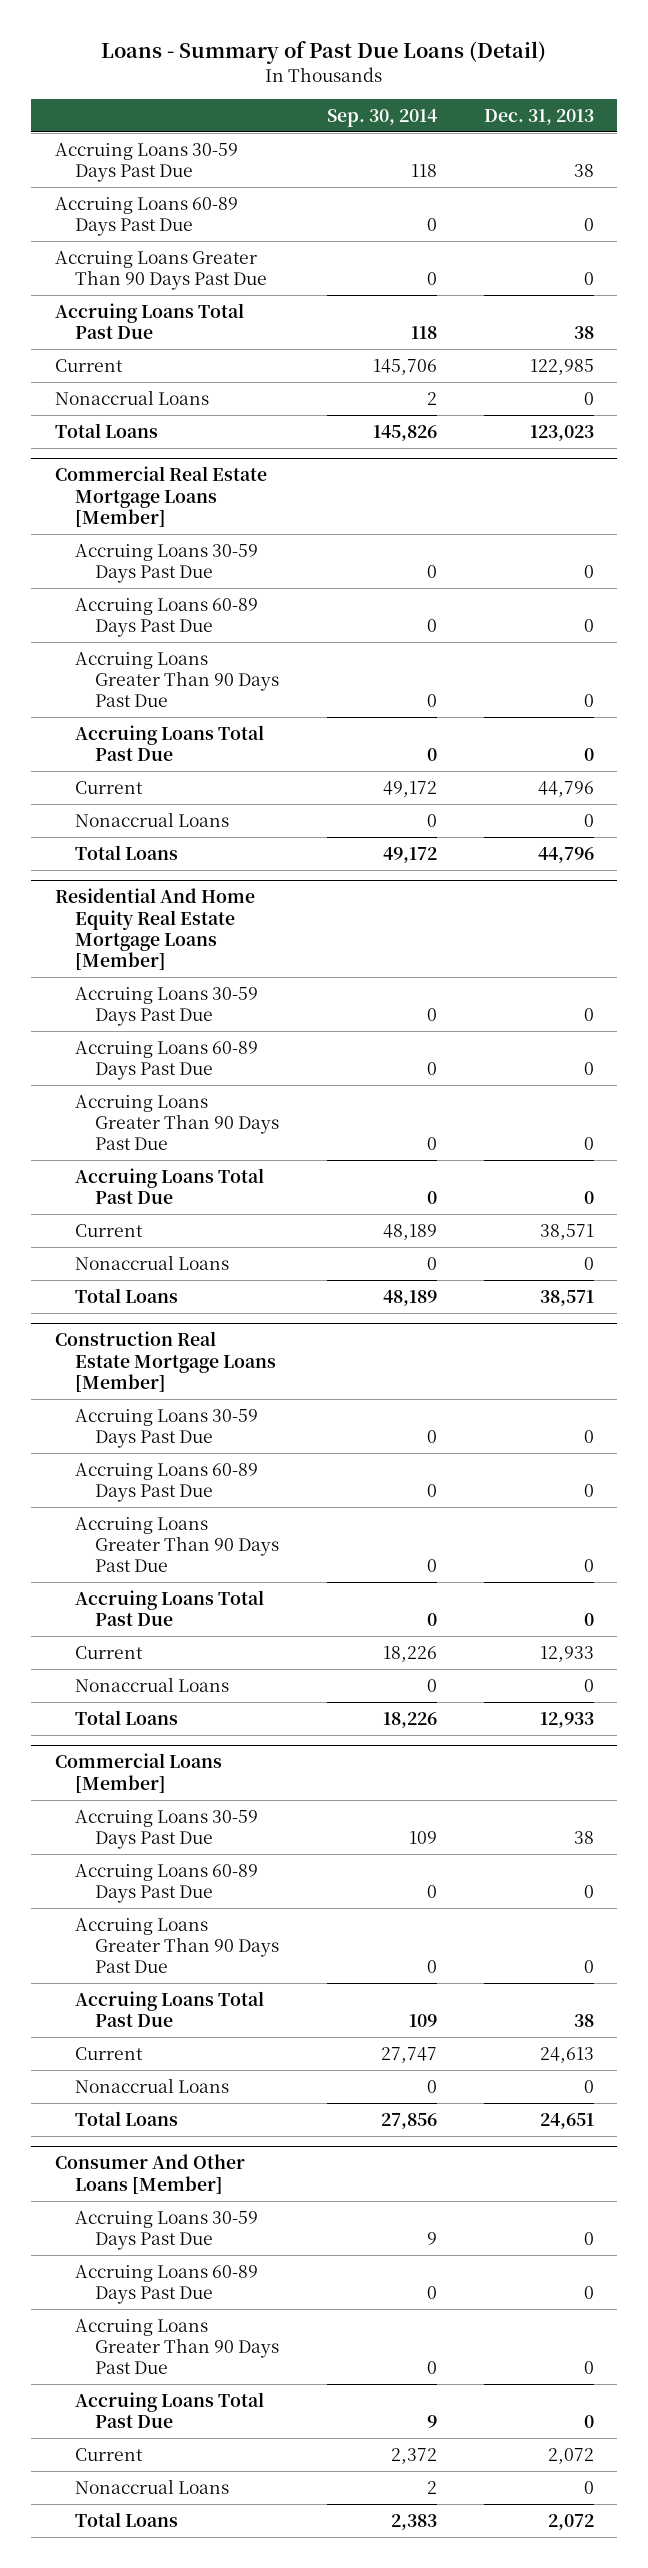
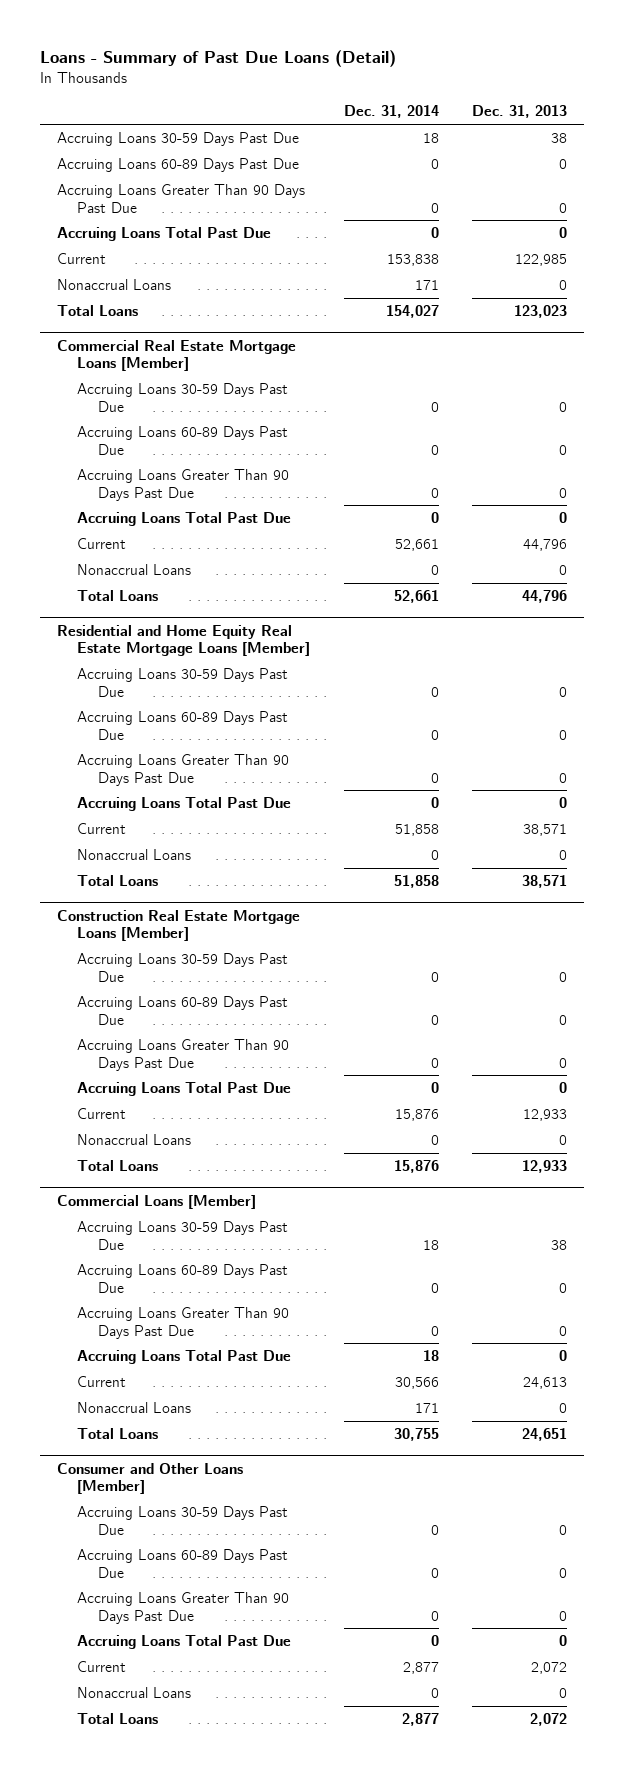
- | Sep. 30, 2014 | Dec. 31, 2013
+ | Dec. 31, 2014 | Dec. 31, 2013
- Accruing Loans Total Past Due | 118 | 38
+ Accruing Loans Total Past Due | 0 | 0
- Residential And Home Equity Real Estate Mortgage Loans [Member]
+ Residential and Home Equity Real Estate Mortgage Loans [Member]
@ Commercial Loans [Member]
- Accruing Loans Total Past Due | 109 | 38
+ Accruing Loans Total Past Due | 18 | 0
- Consumer And Other Loans [Member]
+ Consumer and Other Loans [Member]

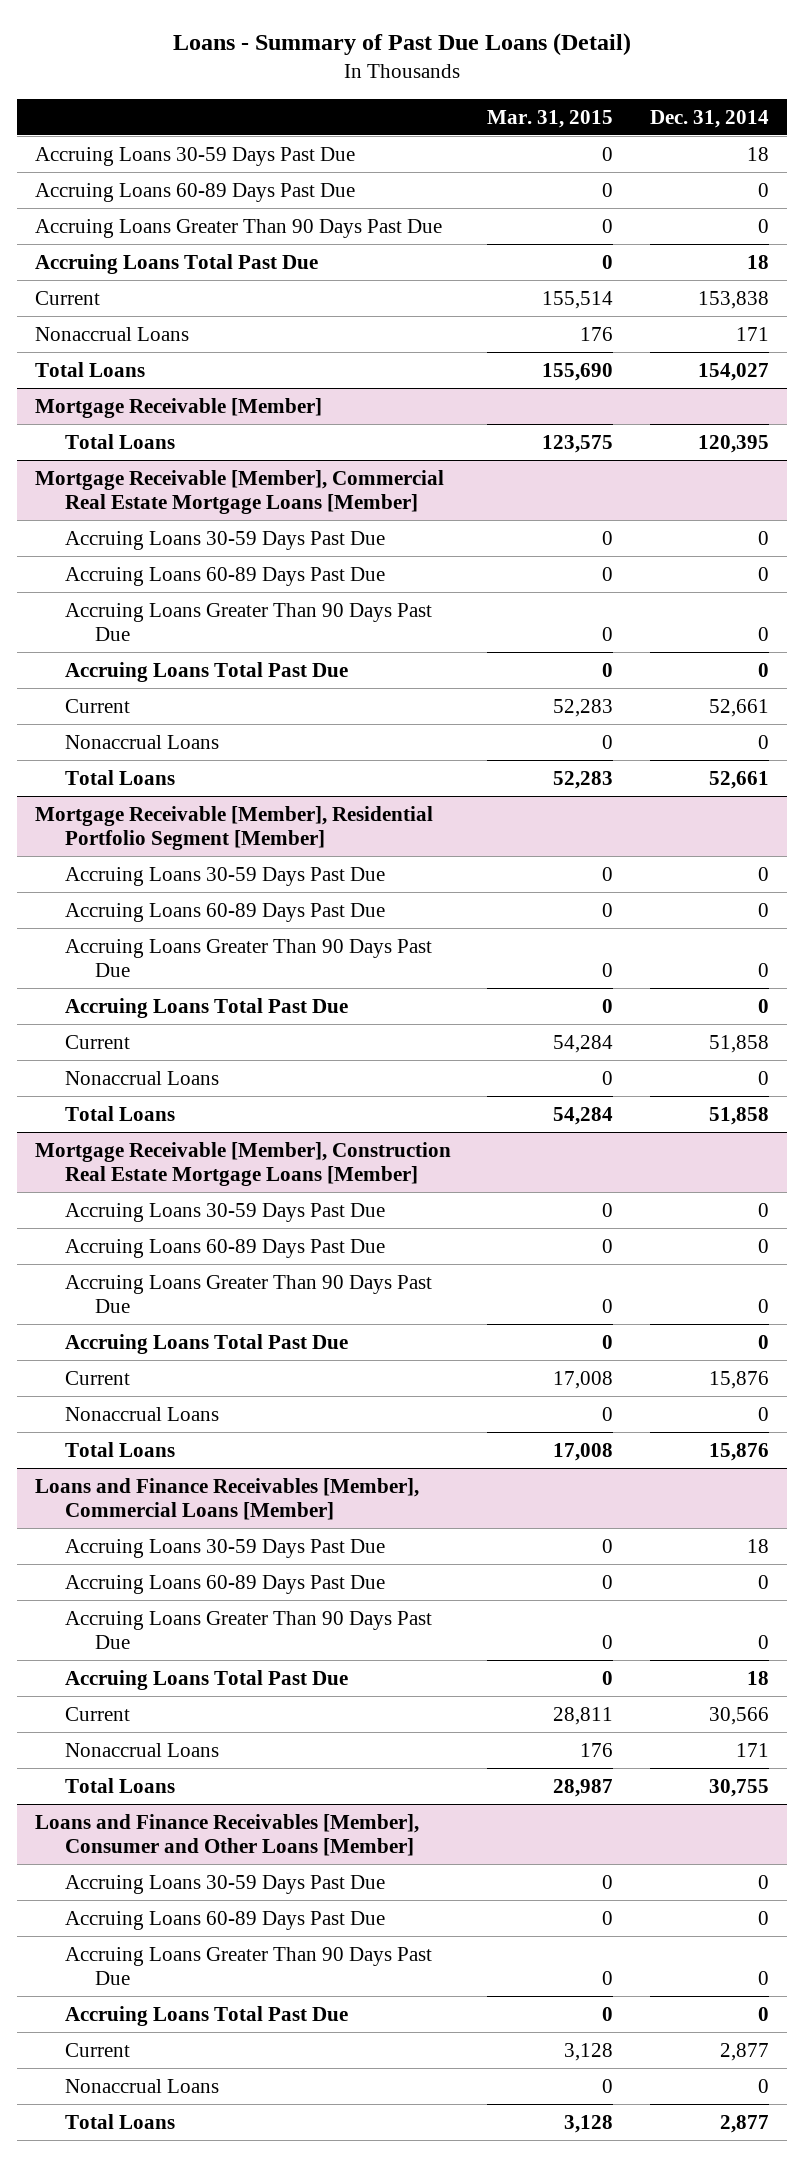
- | Dec. 31, 2014 | Dec. 31, 2013
+ | Mar. 31, 2015 | Dec. 31, 2014
- Accruing Loans Total Past Due | 0 | 0
+ Accruing Loans Total Past Due | 0 | 18
- Commercial Real Estate Mortgage Loans [Member]
+ Mortgage Receivable [Member]
+ Total Loans | 123,575 | 120,395
+ Mortgage Receivable [Member], Commercial Real Estate Mortgage Loans [Member]
- Residential and Home Equity Real Estate Mortgage Loans [Member]
+ Mortgage Receivable [Member], Residential Portfolio Segment [Member]
- Construction Real Estate Mortgage Loans [Member]
+ Mortgage Receivable [Member], Construction Real Estate Mortgage Loans [Member]
- Commercial Loans [Member]
+ Loans and Finance Receivables [Member], Commercial Loans [Member]
- Consumer and Other Loans [Member]
+ Loans and Finance Receivables [Member], Consumer and Other Loans [Member]

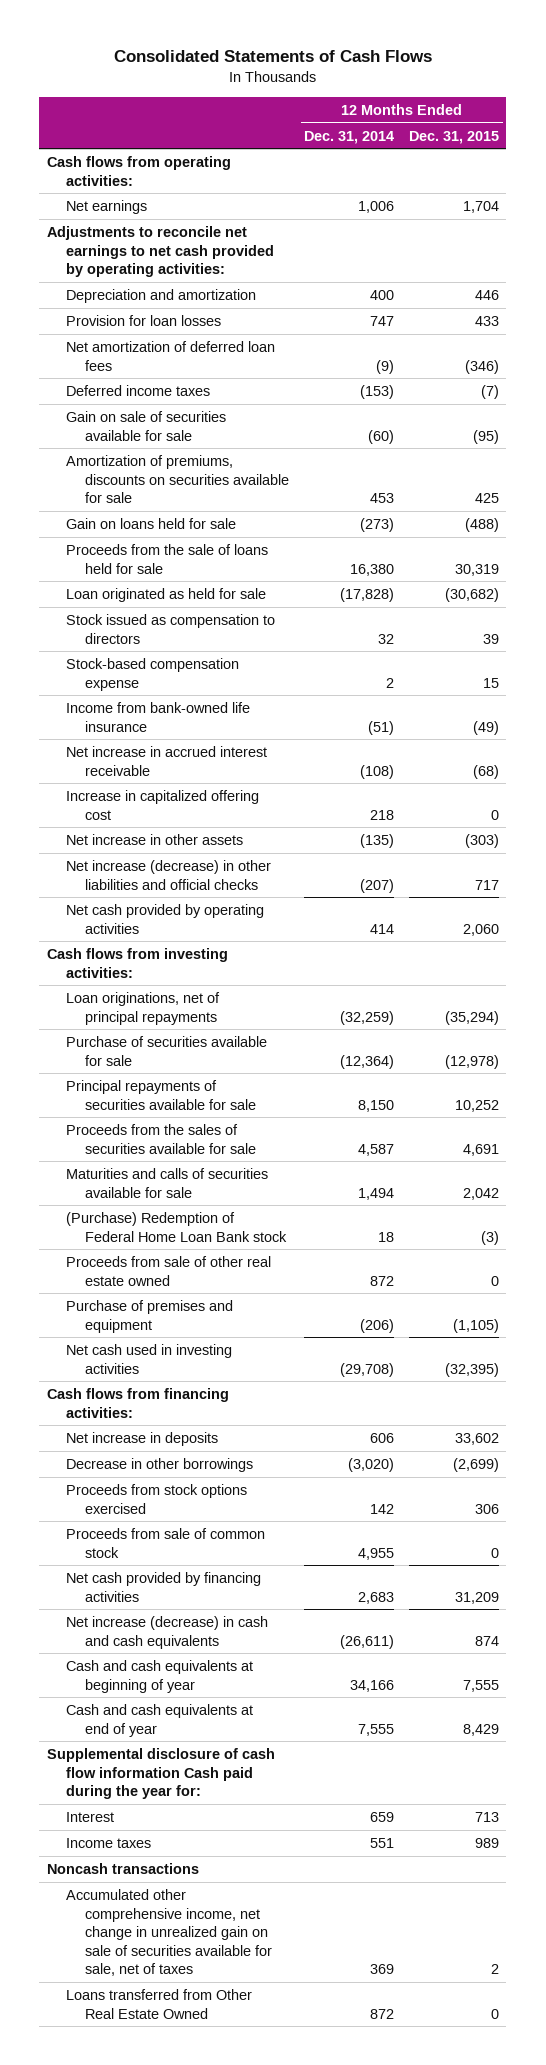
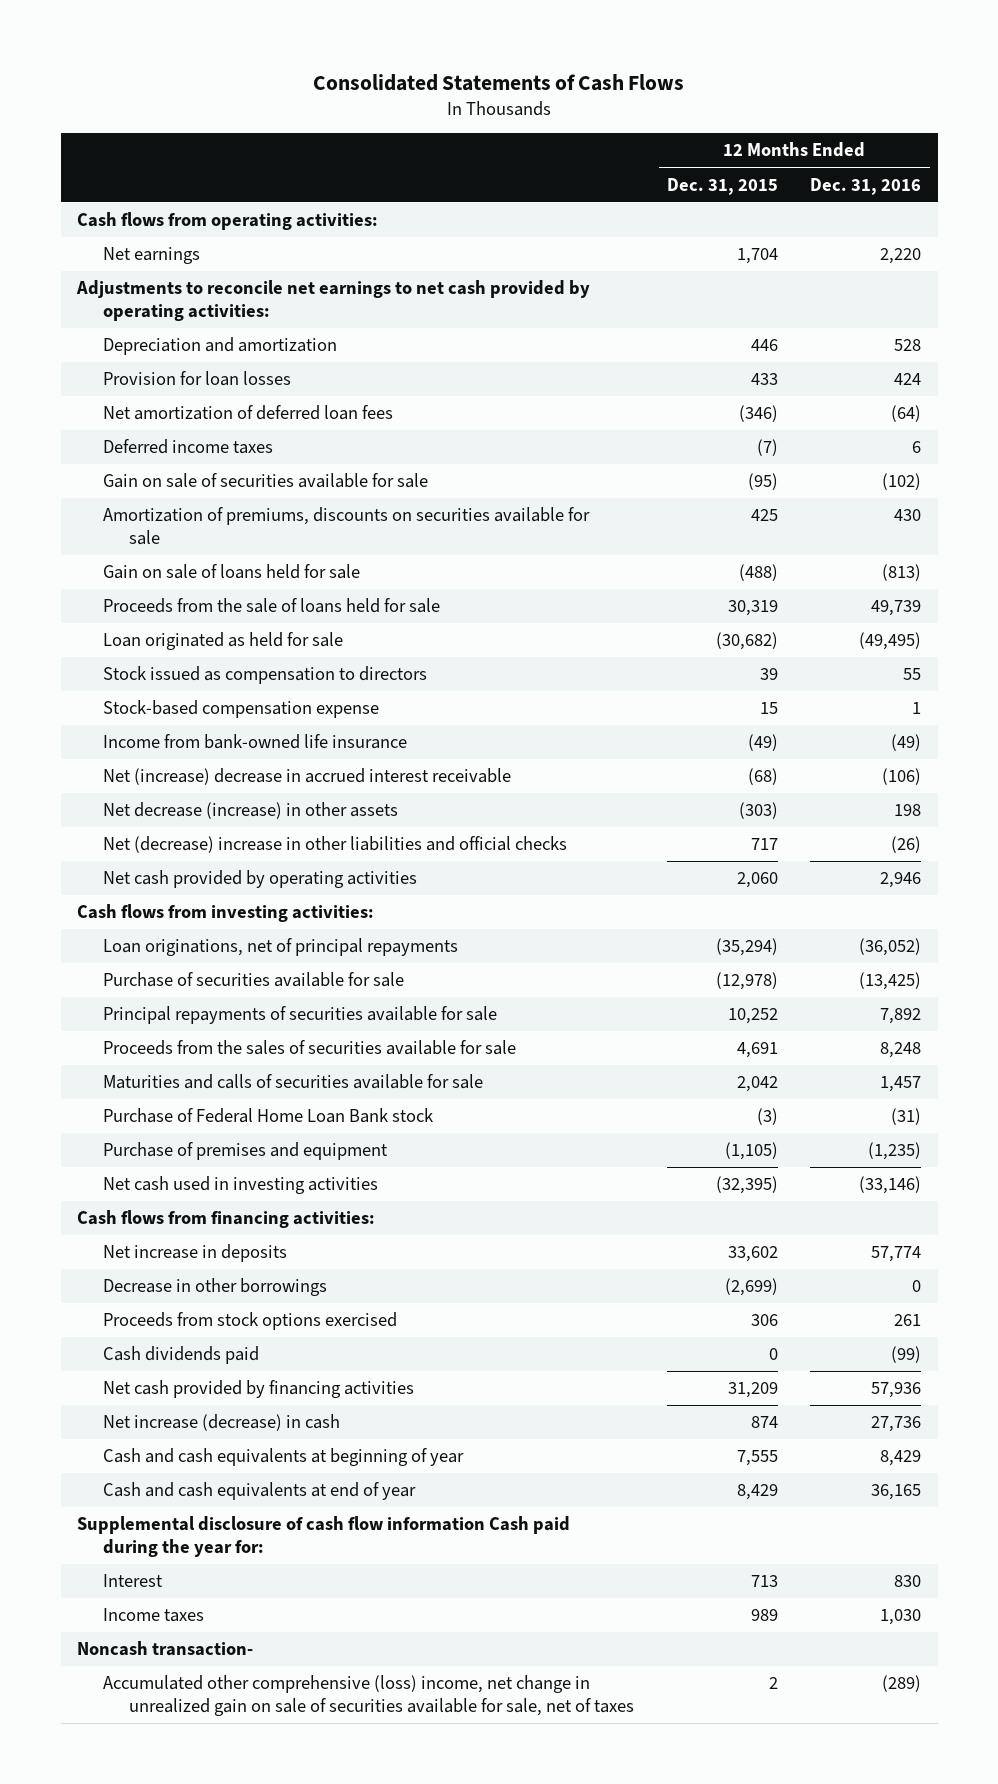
- | 12 Months Ended Dec. 31, 2014 | 12 Months Ended Dec. 31, 2015
+ | 12 Months Ended Dec. 31, 2015 | 12 Months Ended Dec. 31, 2016
- Gain on loans held for sale | (273) | (488)
+ Gain on sale of loans held for sale | (488) | (813)
- Net increase in accrued interest receivable | (108) | (68)
- Increase in capitalized offering cost | 218 | 0
- Net increase in other assets | (135) | (303)
- Net increase (decrease) in other liabilities and official checks | (207) | 717
+ Net (increase) decrease in accrued interest receivable | (68) | (106)
+ Net decrease (increase) in other assets | (303) | 198
+ Net (decrease) increase in other liabilities and official checks | 717 | (26)
- (Purchase) Redemption of Federal Home Loan Bank stock | 18 | (3)
- Proceeds from sale of other real estate owned | 872 | 0
+ Purchase of Federal Home Loan Bank stock | (3) | (31)
- Proceeds from sale of common stock | 4,955 | 0
+ Cash dividends paid | 0 | (99)
- Net increase (decrease) in cash and cash equivalents | (26,611) | 874
+ Net increase (decrease) in cash | 874 | 27,736
- Noncash transactions
- Accumulated other comprehensive income, net change in unrealized gain on sale of securities available for sale, net of taxes | 369 | 2
- Loans transferred from Other Real Estate Owned | 872 | 0
+ Noncash transaction-
+ Accumulated other comprehensive (loss) income, net change in unrealized gain on sale of securities available for sale, net of taxes | 2 | (289)

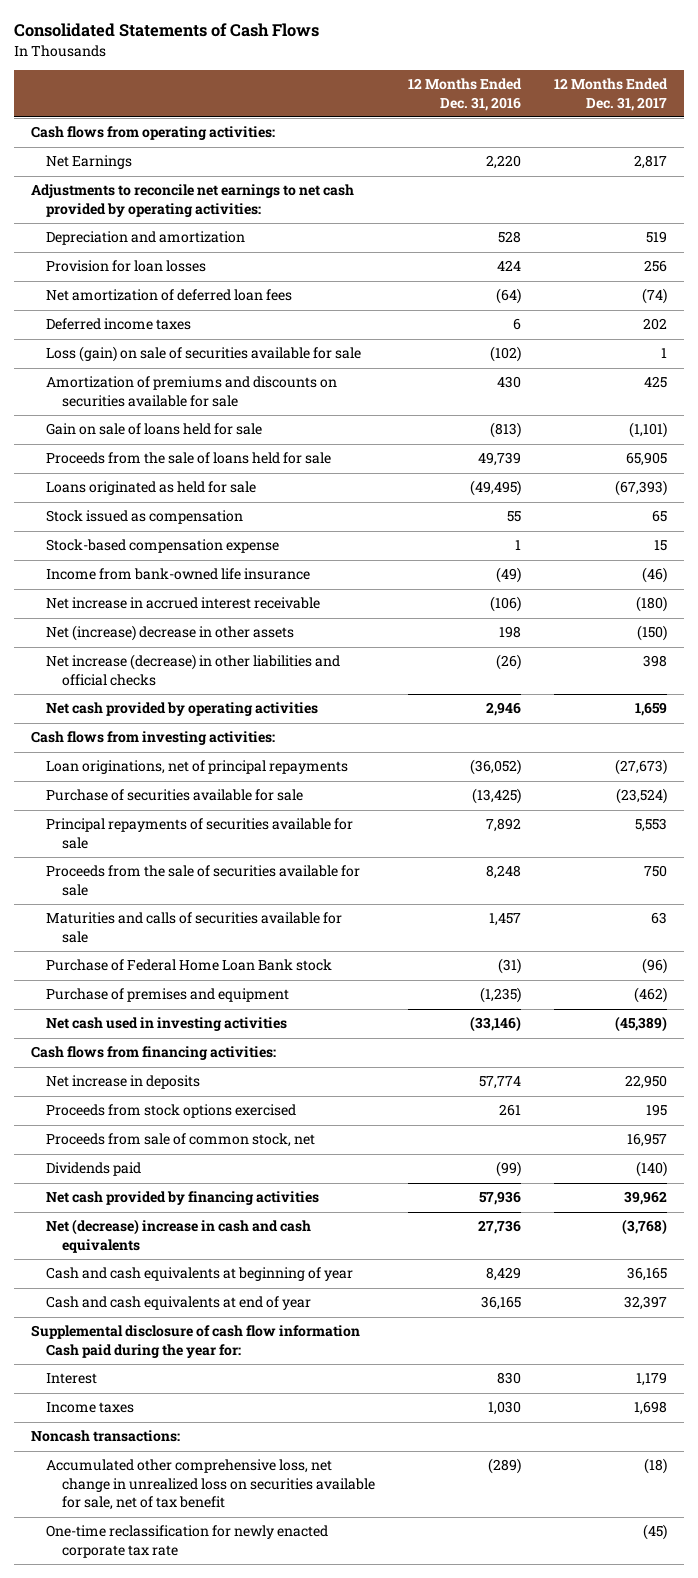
- | 12 Months Ended Dec. 31, 2015 | 12 Months Ended Dec. 31, 2016
+ | 12 Months Ended Dec. 31, 2016 | 12 Months Ended Dec. 31, 2017
- Net earnings | 1,704 | 2,220
+ Net Earnings | 2,220 | 2,817
- Gain on sale of securities available for sale | (95) | (102)
- Amortization of premiums, discounts on securities available for sale | 425 | 430
+ Loss (gain) on sale of securities available for sale | (102) | 1
+ Amortization of premiums and discounts on securities available for sale | 430 | 425
- Loan originated as held for sale | (30,682) | (49,495)
- Stock issued as compensation to directors | 39 | 55
+ Loans originated as held for sale | (49,495) | (67,393)
+ Stock issued as compensation | 55 | 65
- Net (increase) decrease in accrued interest receivable | (68) | (106)
- Net decrease (increase) in other assets | (303) | 198
- Net (decrease) increase in other liabilities and official checks | 717 | (26)
+ Net increase in accrued interest receivable | (106) | (180)
+ Net (increase) decrease in other assets | 198 | (150)
+ Net increase (decrease) in other liabilities and official checks | (26) | 398
- Proceeds from the sales of securities available for sale | 4,691 | 8,248
+ Proceeds from the sale of securities available for sale | 8,248 | 750
- Decrease in other borrowings | (2,699) | 0
- Cash dividends paid | 0 | (99)
+ Proceeds from sale of common stock, net | | 16,957
+ Dividends paid | (99) | (140)
- Net increase (decrease) in cash | 874 | 27,736
+ Net (decrease) increase in cash and cash equivalents | 27,736 | (3,768)
- Noncash transaction-
- Accumulated other comprehensive (loss) income, net change in unrealized gain on sale of securities available for sale, net of taxes | 2 | (289)
+ Noncash transactions:
+ Accumulated other comprehensive loss, net change in unrealized loss on securities available for sale, net of tax benefit | (289) | (18)
+ One-time reclassification for newly enacted corporate tax rate | | (45)

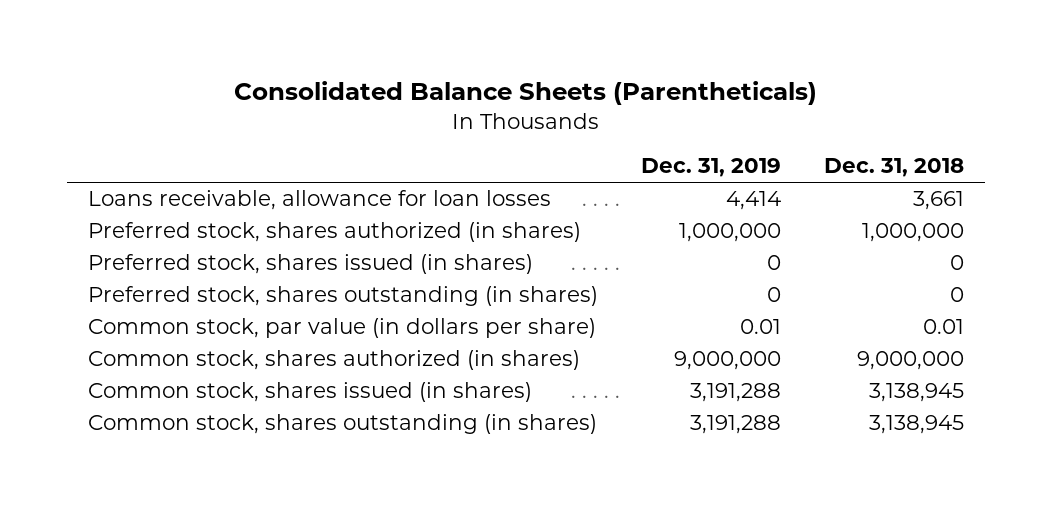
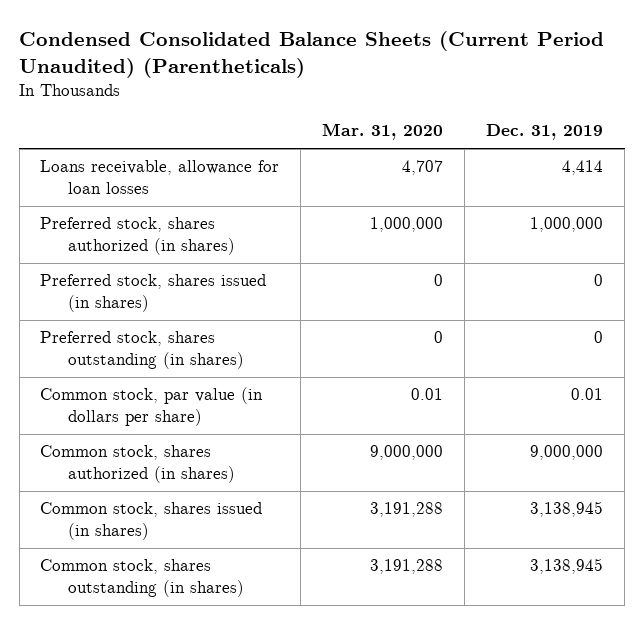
- Consolidated Balance Sheets (Parentheticals)
+ Condensed Consolidated Balance Sheets (Current Period Unaudited) (Parentheticals)
- | Dec. 31, 2019 | Dec. 31, 2018
+ | Mar. 31, 2020 | Dec. 31, 2019
- Common stock, shares issued (in shares) | 3,191,288 | 3,138,945
- Common stock, shares outstanding (in shares) | 3,191,288 | 3,138,945
+ Common stock, shares issued (in shares) | 3,191,288 | 3,138,945
+ Common stock, shares outstanding (in shares) | 3,191,288 | 3,138,945

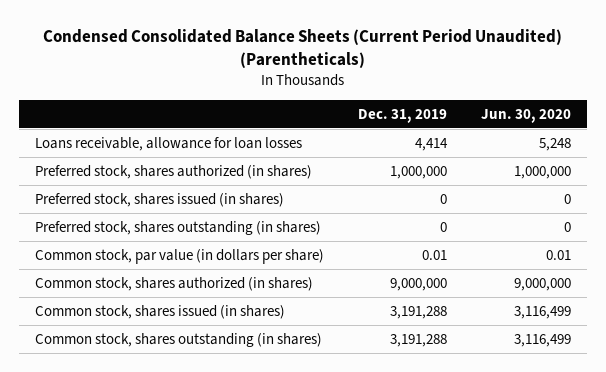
- | Mar. 31, 2020 | Dec. 31, 2019
+ | Dec. 31, 2019 | Jun. 30, 2020
- Common stock, shares issued (in shares) | 3,191,288 | 3,138,945
- Common stock, shares outstanding (in shares) | 3,191,288 | 3,138,945
+ Common stock, shares issued (in shares) | 3,191,288 | 3,116,499
+ Common stock, shares outstanding (in shares) | 3,191,288 | 3,116,499

